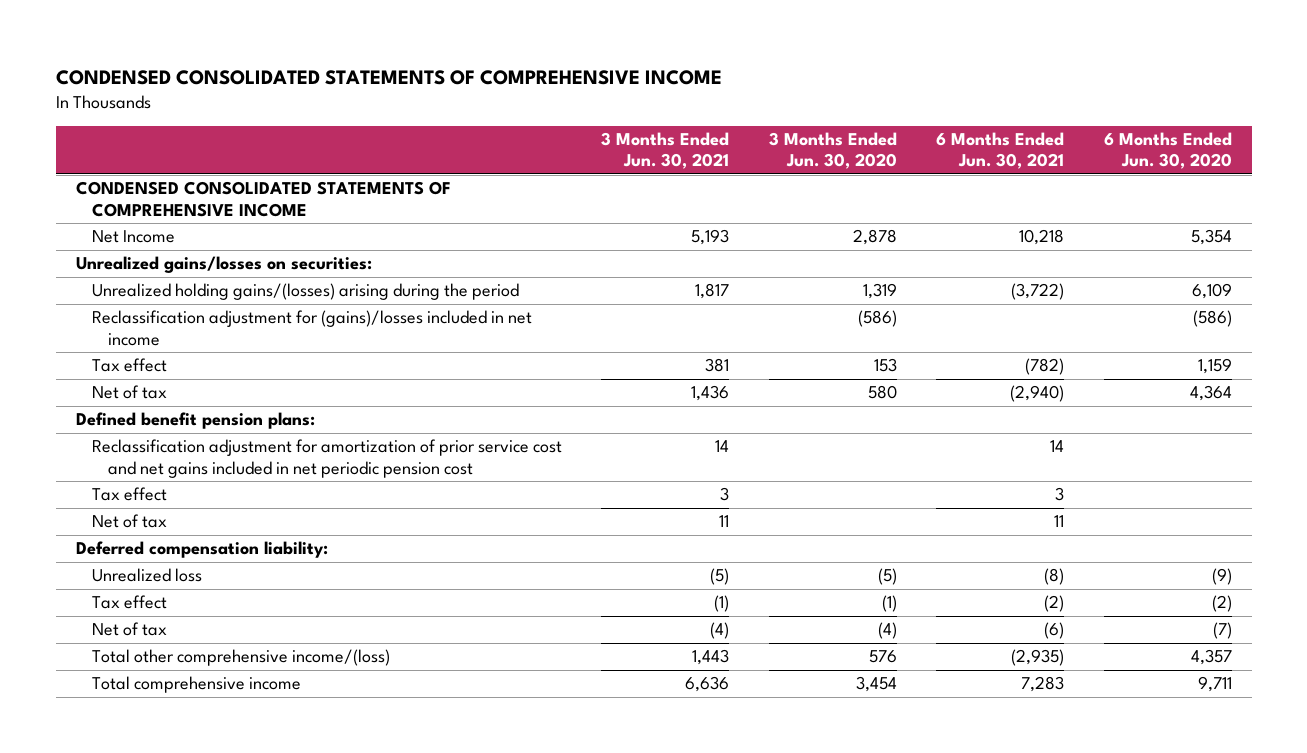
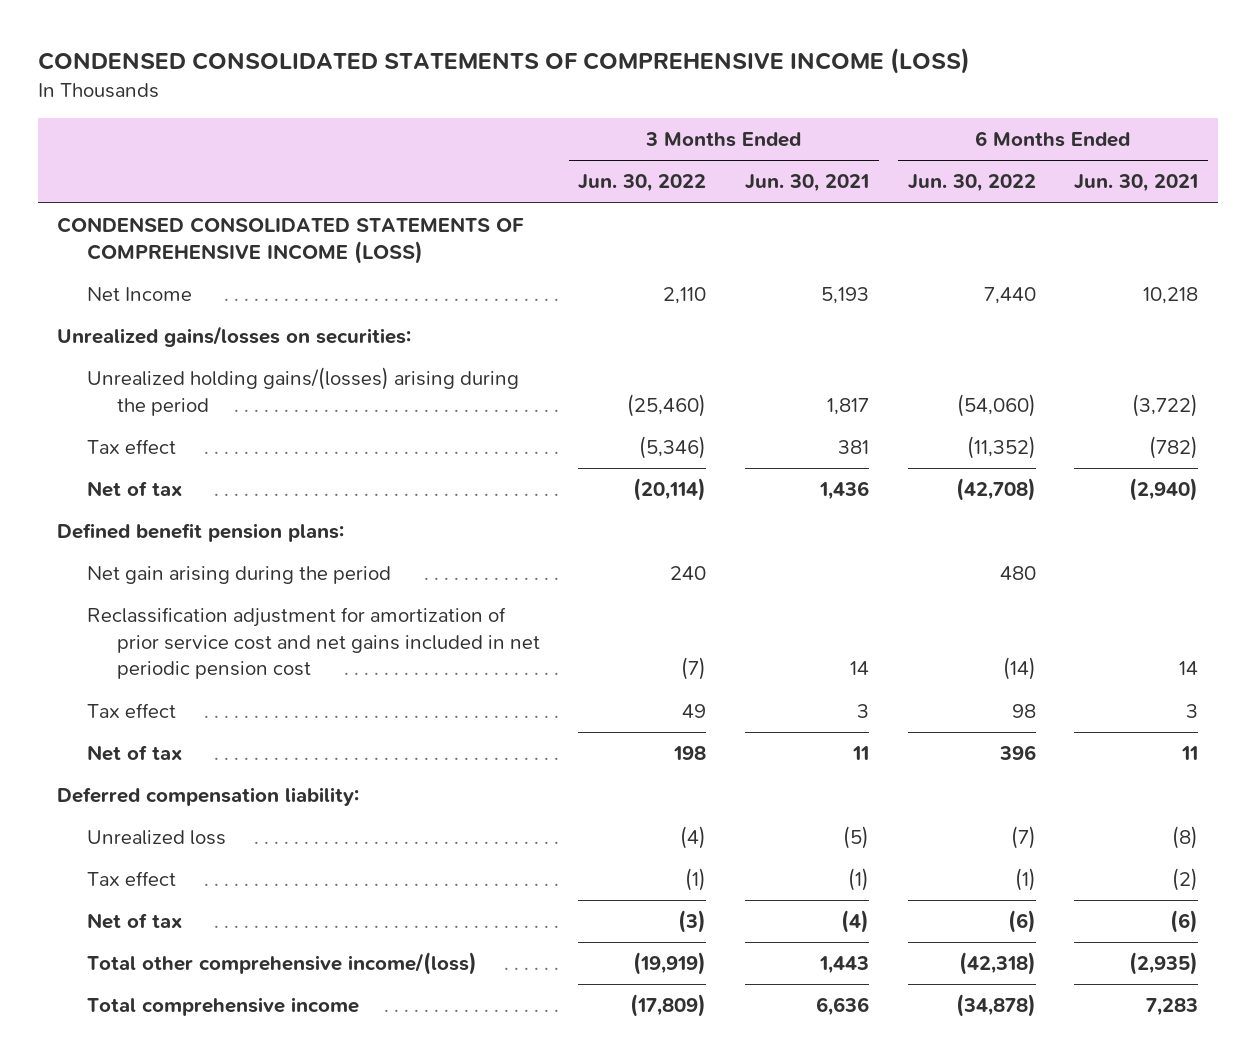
- CONDENSED CONSOLIDATED STATEMENTS OF COMPREHENSIVE INCOME
+ CONDENSED CONSOLIDATED STATEMENTS OF COMPREHENSIVE INCOME (LOSS)
- | 3 Months Ended Jun. 30, 2021 | 3 Months Ended Jun. 30, 2020 | 6 Months Ended Jun. 30, 2021 | 6 Months Ended Jun. 30, 2020
+ | 3 Months Ended Jun. 30, 2022 | 3 Months Ended Jun. 30, 2021 | 6 Months Ended Jun. 30, 2022 | 6 Months Ended Jun. 30, 2021
- CONDENSED CONSOLIDATED STATEMENTS OF COMPREHENSIVE INCOME
+ CONDENSED CONSOLIDATED STATEMENTS OF COMPREHENSIVE INCOME (LOSS)
- Reclassification adjustment for (gains)/losses included in net income | | (586) | | (586)
+ Net gain arising during the period | 240 | | 480 |

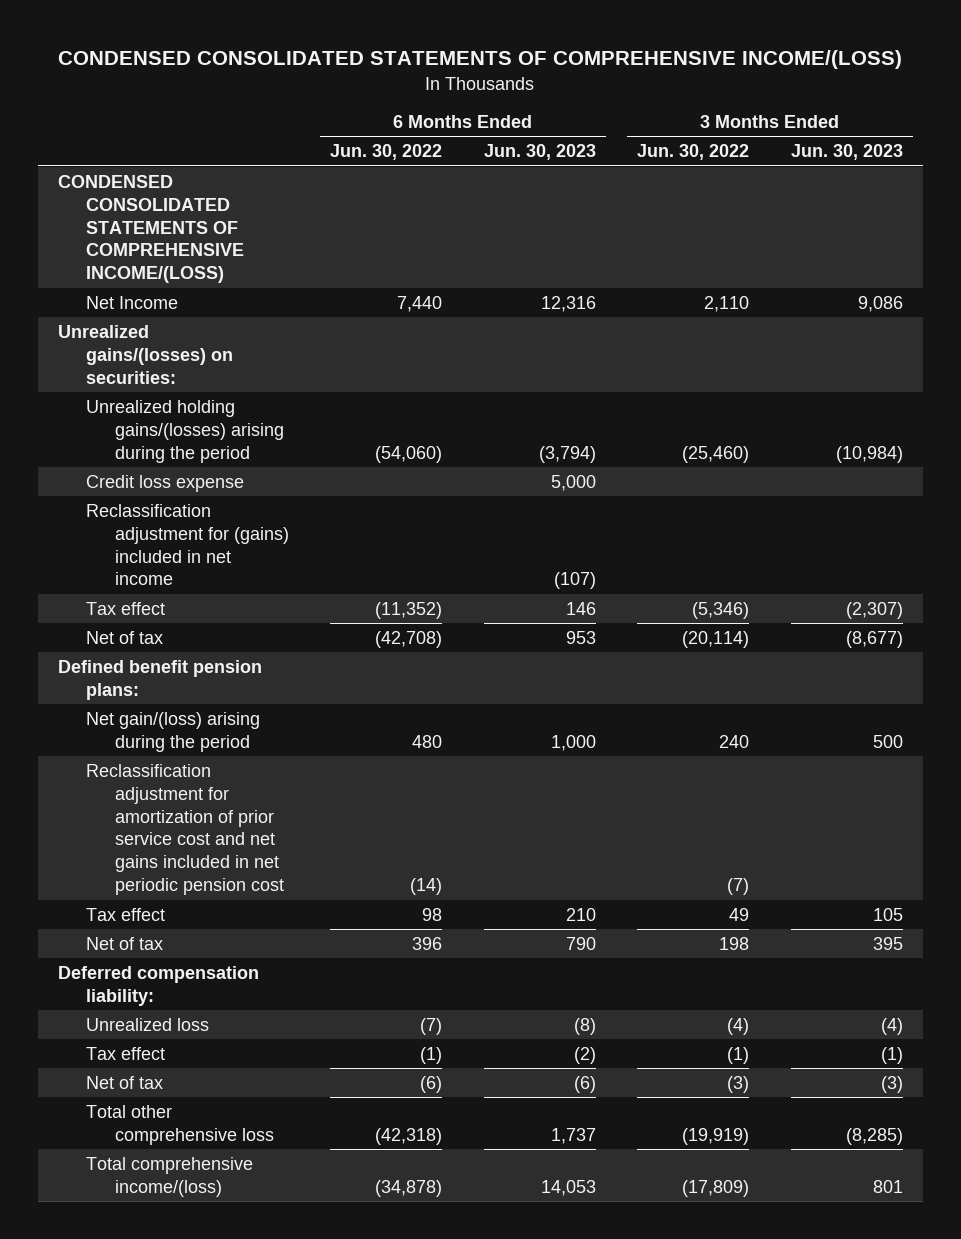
- CONDENSED CONSOLIDATED STATEMENTS OF COMPREHENSIVE INCOME (LOSS)
+ CONDENSED CONSOLIDATED STATEMENTS OF COMPREHENSIVE INCOME/(LOSS)
- | 3 Months Ended Jun. 30, 2022 | 3 Months Ended Jun. 30, 2021 | 6 Months Ended Jun. 30, 2022 | 6 Months Ended Jun. 30, 2021
+ | 6 Months Ended Jun. 30, 2022 | 6 Months Ended Jun. 30, 2023 | 3 Months Ended Jun. 30, 2022 | 3 Months Ended Jun. 30, 2023
- CONDENSED CONSOLIDATED STATEMENTS OF COMPREHENSIVE INCOME (LOSS)
+ CONDENSED CONSOLIDATED STATEMENTS OF COMPREHENSIVE INCOME/(LOSS)
- Unrealized gains/losses on securities:
+ Unrealized gains/(losses) on securities:
+ Credit loss expense | | 5,000 | |
+ Reclassification adjustment for (gains) included in net income | | (107) | |
- Net gain arising during the period | 240 | | 480 |
+ Net gain/(loss) arising during the period | 480 | 1,000 | 240 | 500
- Total other comprehensive income/(loss) | (19,919) | 1,443 | (42,318) | (2,935)
- Total comprehensive income | (17,809) | 6,636 | (34,878) | 7,283
+ Total other comprehensive loss | (42,318) | 1,737 | (19,919) | (8,285)
+ Total comprehensive income/(loss) | (34,878) | 14,053 | (17,809) | 801

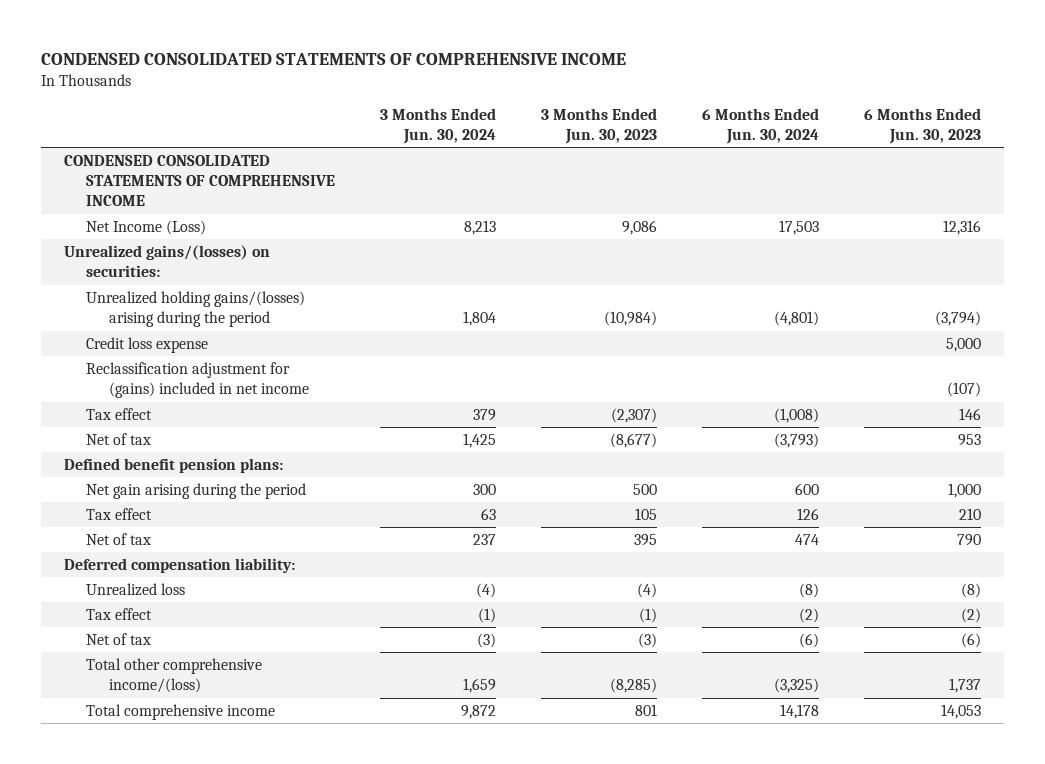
- CONDENSED CONSOLIDATED STATEMENTS OF COMPREHENSIVE INCOME/(LOSS)
+ CONDENSED CONSOLIDATED STATEMENTS OF COMPREHENSIVE INCOME
- | 6 Months Ended Jun. 30, 2022 | 6 Months Ended Jun. 30, 2023 | 3 Months Ended Jun. 30, 2022 | 3 Months Ended Jun. 30, 2023
+ | 3 Months Ended Jun. 30, 2024 | 3 Months Ended Jun. 30, 2023 | 6 Months Ended Jun. 30, 2024 | 6 Months Ended Jun. 30, 2023
- CONDENSED CONSOLIDATED STATEMENTS OF COMPREHENSIVE INCOME/(LOSS)
- Net Income | 7,440 | 12,316 | 2,110 | 9,086
+ CONDENSED CONSOLIDATED STATEMENTS OF COMPREHENSIVE INCOME
+ Net Income (Loss) | 8,213 | 9,086 | 17,503 | 12,316
- Net gain/(loss) arising during the period | 480 | 1,000 | 240 | 500
- Reclassification adjustment for amortization of prior service cost and net gains included in net periodic pension cost | (14) | | (7) |
+ Net gain arising during the period | 300 | 500 | 600 | 1,000
- Total other comprehensive loss | (42,318) | 1,737 | (19,919) | (8,285)
- Total comprehensive income/(loss) | (34,878) | 14,053 | (17,809) | 801
+ Total other comprehensive income/(loss) | 1,659 | (8,285) | (3,325) | 1,737
+ Total comprehensive income | 9,872 | 801 | 14,178 | 14,053

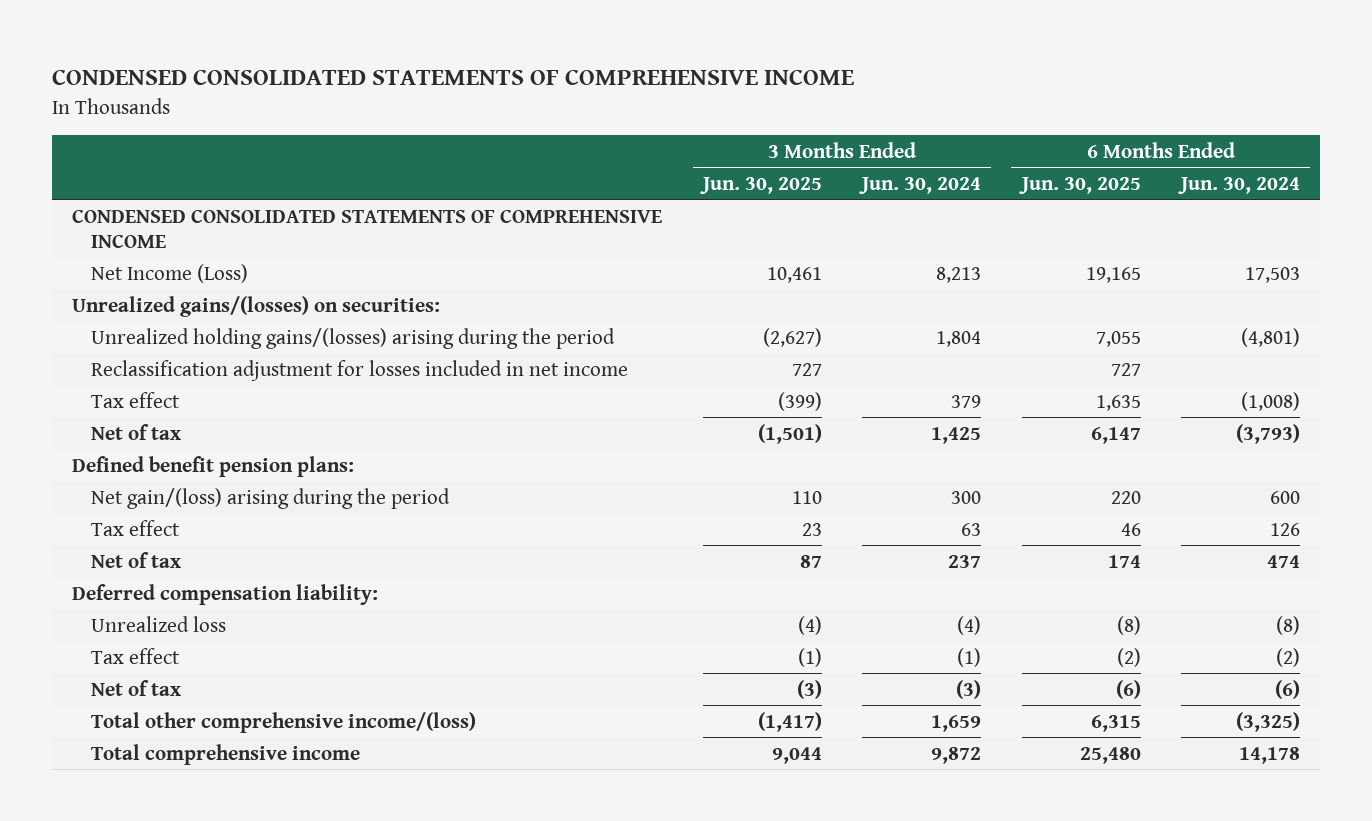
- | 3 Months Ended Jun. 30, 2024 | 3 Months Ended Jun. 30, 2023 | 6 Months Ended Jun. 30, 2024 | 6 Months Ended Jun. 30, 2023
+ | 3 Months Ended Jun. 30, 2025 | 3 Months Ended Jun. 30, 2024 | 6 Months Ended Jun. 30, 2025 | 6 Months Ended Jun. 30, 2024
- Credit loss expense | | | | 5,000
- Reclassification adjustment for (gains) included in net income | | | | (107)
+ Reclassification adjustment for losses included in net income | 727 | | 727 |
- Net gain arising during the period | 300 | 500 | 600 | 1,000
+ Net gain/(loss) arising during the period | 110 | 300 | 220 | 600

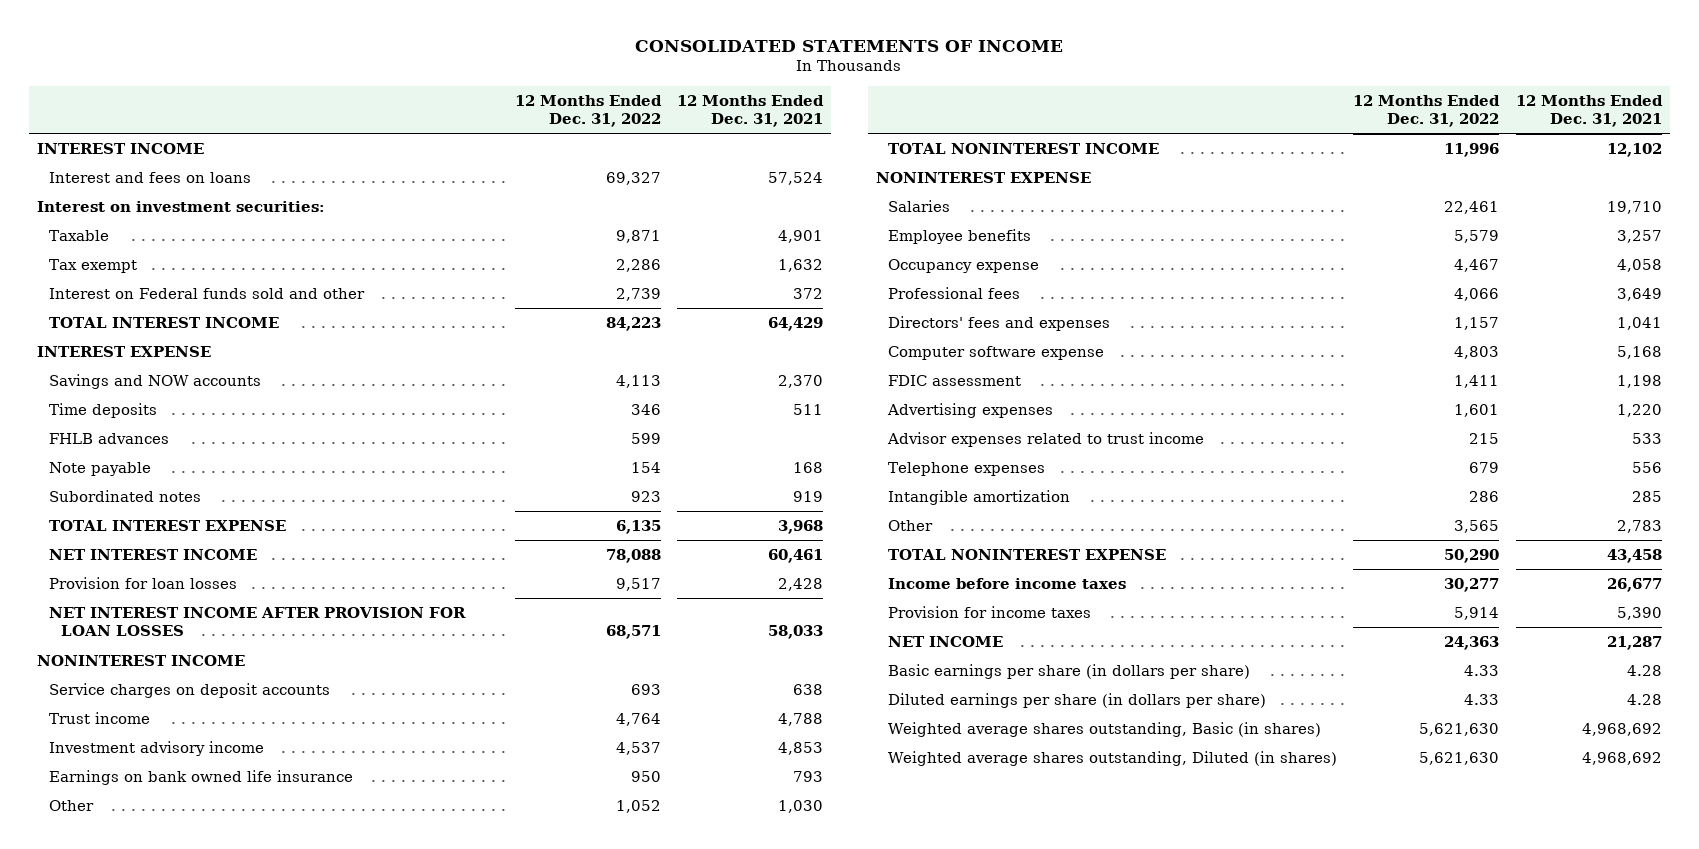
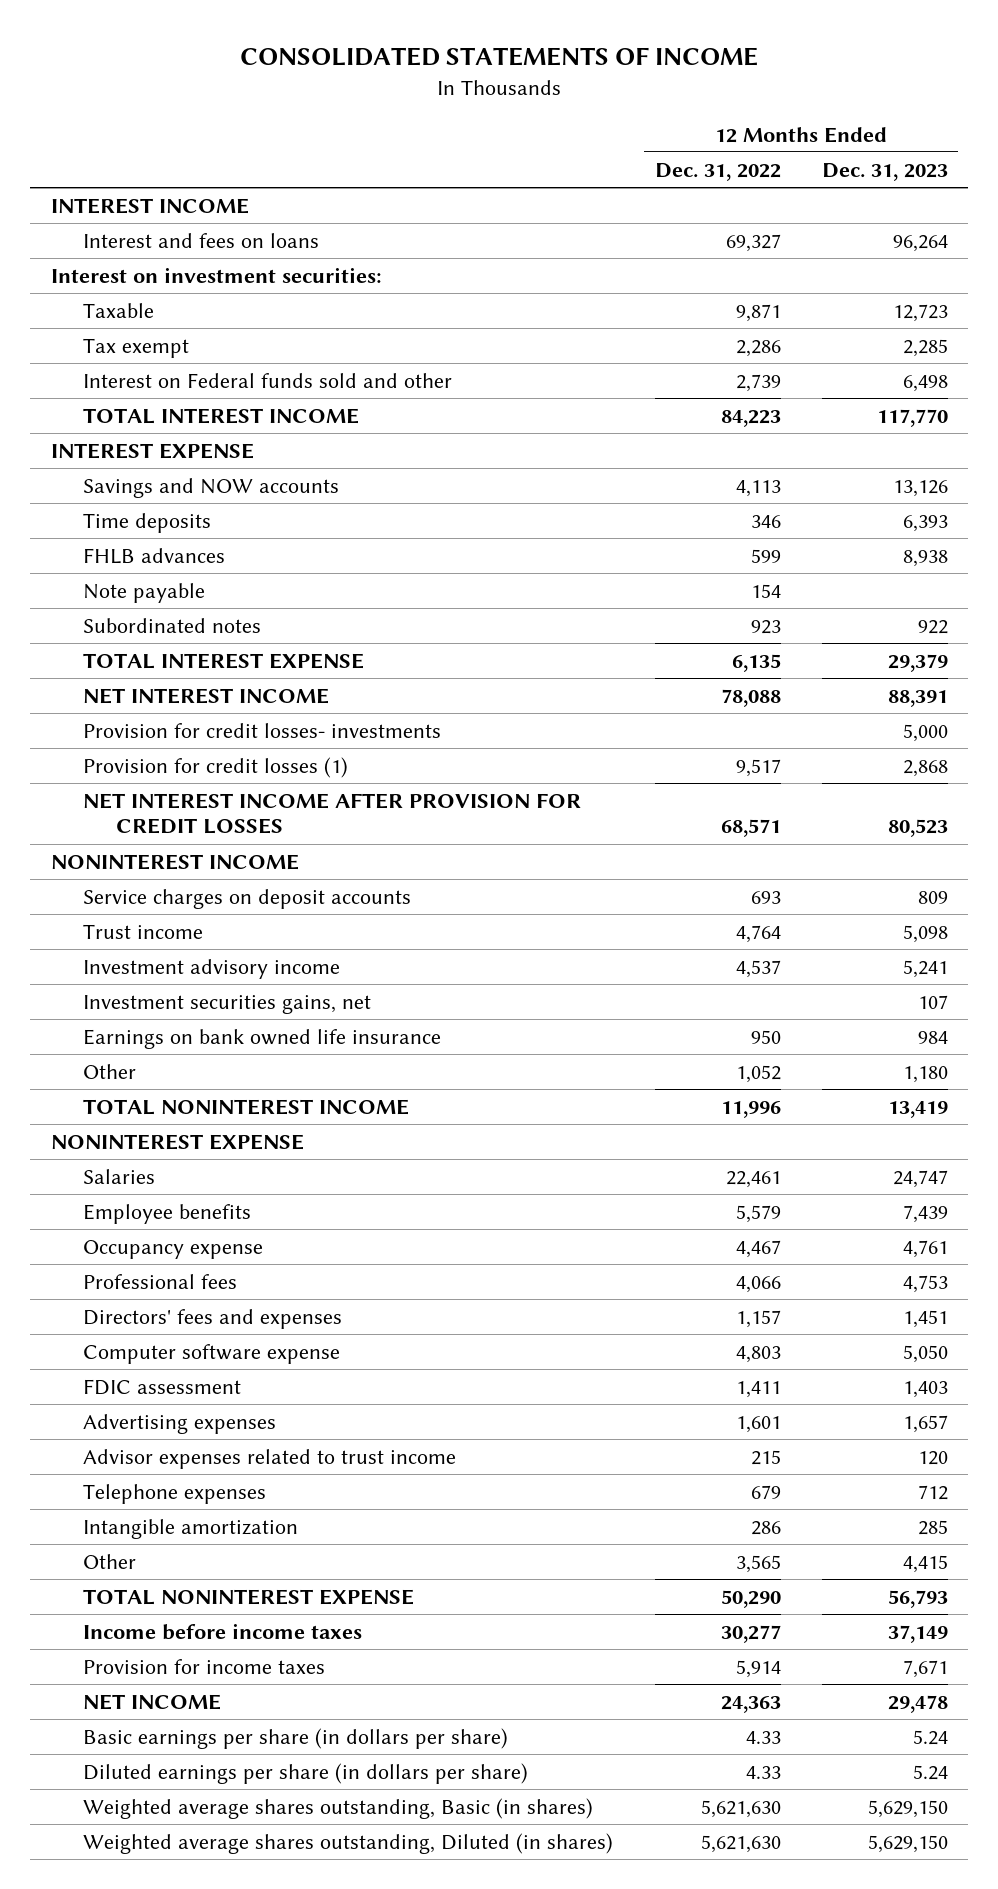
- | 12 Months Ended Dec. 31, 2022 | 12 Months Ended Dec. 31, 2021
+ | 12 Months Ended Dec. 31, 2022 | 12 Months Ended Dec. 31, 2023
- Provision for loan losses | 9,517 | 2,428
- NET INTEREST INCOME AFTER PROVISION FOR LOAN LOSSES | 68,571 | 58,033
+ Provision for credit losses- investments | | 5,000
+ Provision for credit losses (1) | 9,517 | 2,868
+ NET INTEREST INCOME AFTER PROVISION FOR CREDIT LOSSES | 68,571 | 80,523
+ Investment securities gains, net | | 107

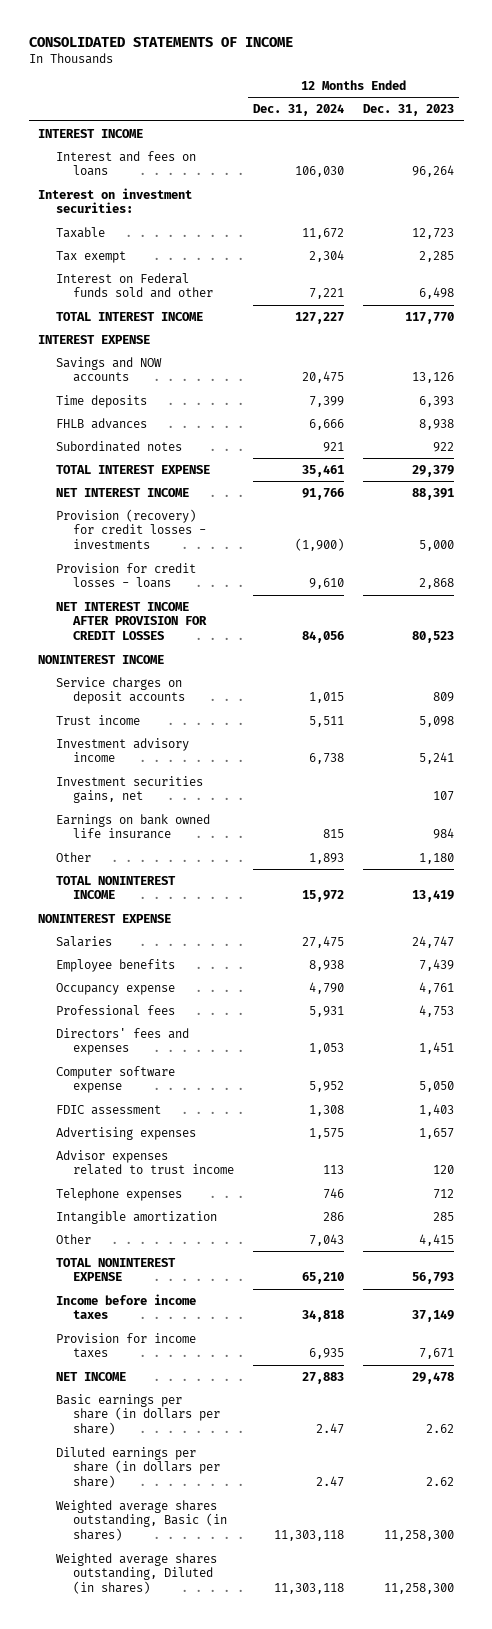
- | 12 Months Ended Dec. 31, 2022 | 12 Months Ended Dec. 31, 2023
+ | 12 Months Ended Dec. 31, 2024 | 12 Months Ended Dec. 31, 2023
- Note payable | 154 |
- Provision for credit losses- investments | | 5,000
- Provision for credit losses (1) | 9,517 | 2,868
+ Provision (recovery) for credit losses - investments | (1,900) | 5,000
+ Provision for credit losses - loans | 9,610 | 2,868
- Basic earnings per share (in dollars per share) | 4.33 | 5.24
- Diluted earnings per share (in dollars per share) | 4.33 | 5.24
- Weighted average shares outstanding, Basic (in shares) | 5,621,630 | 5,629,150
- Weighted average shares outstanding, Diluted (in shares) | 5,621,630 | 5,629,150
+ Basic earnings per share (in dollars per share) | 2.47 | 2.62
+ Diluted earnings per share (in dollars per share) | 2.47 | 2.62
+ Weighted average shares outstanding, Basic (in shares) | 11,303,118 | 11,258,300
+ Weighted average shares outstanding, Diluted (in shares) | 11,303,118 | 11,258,300

